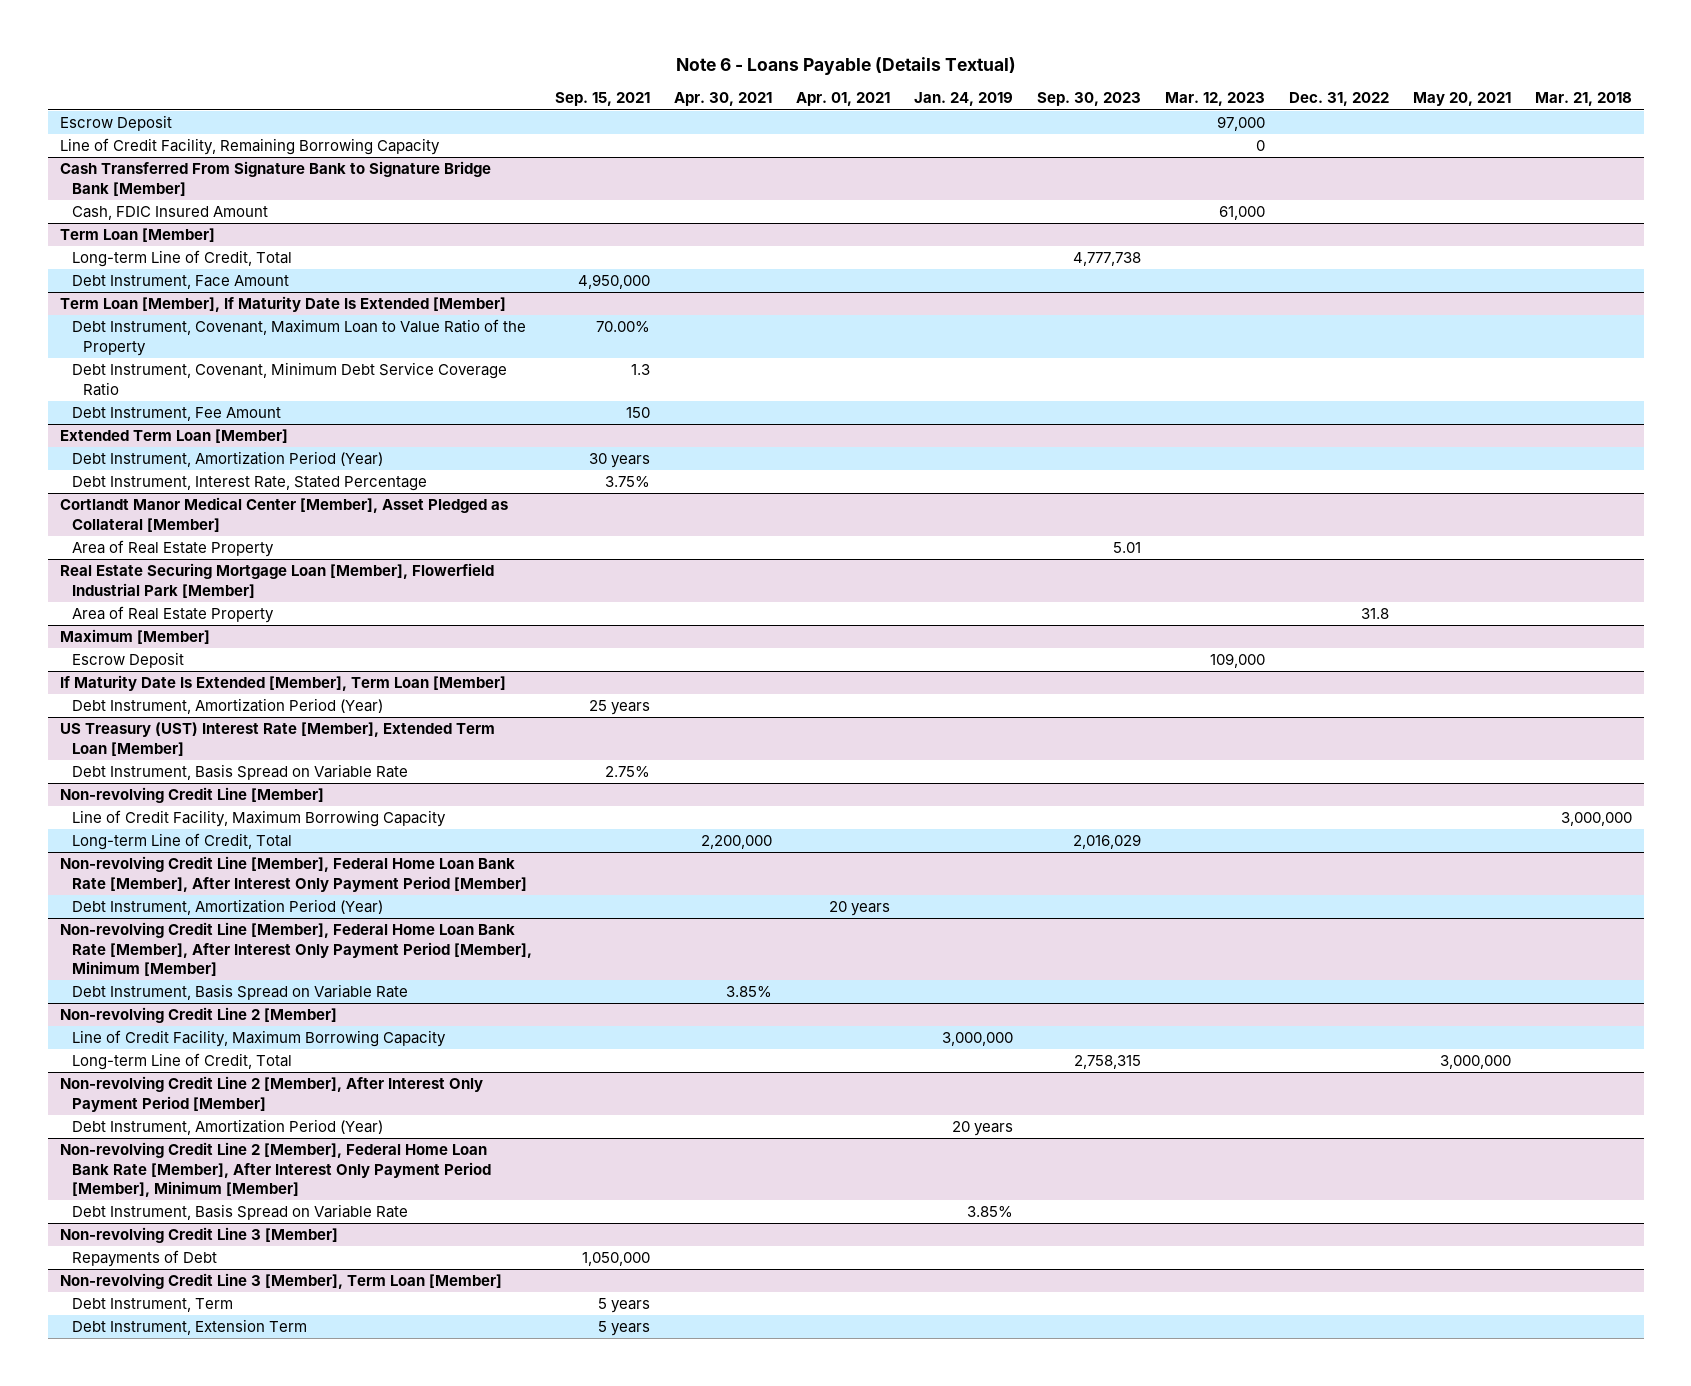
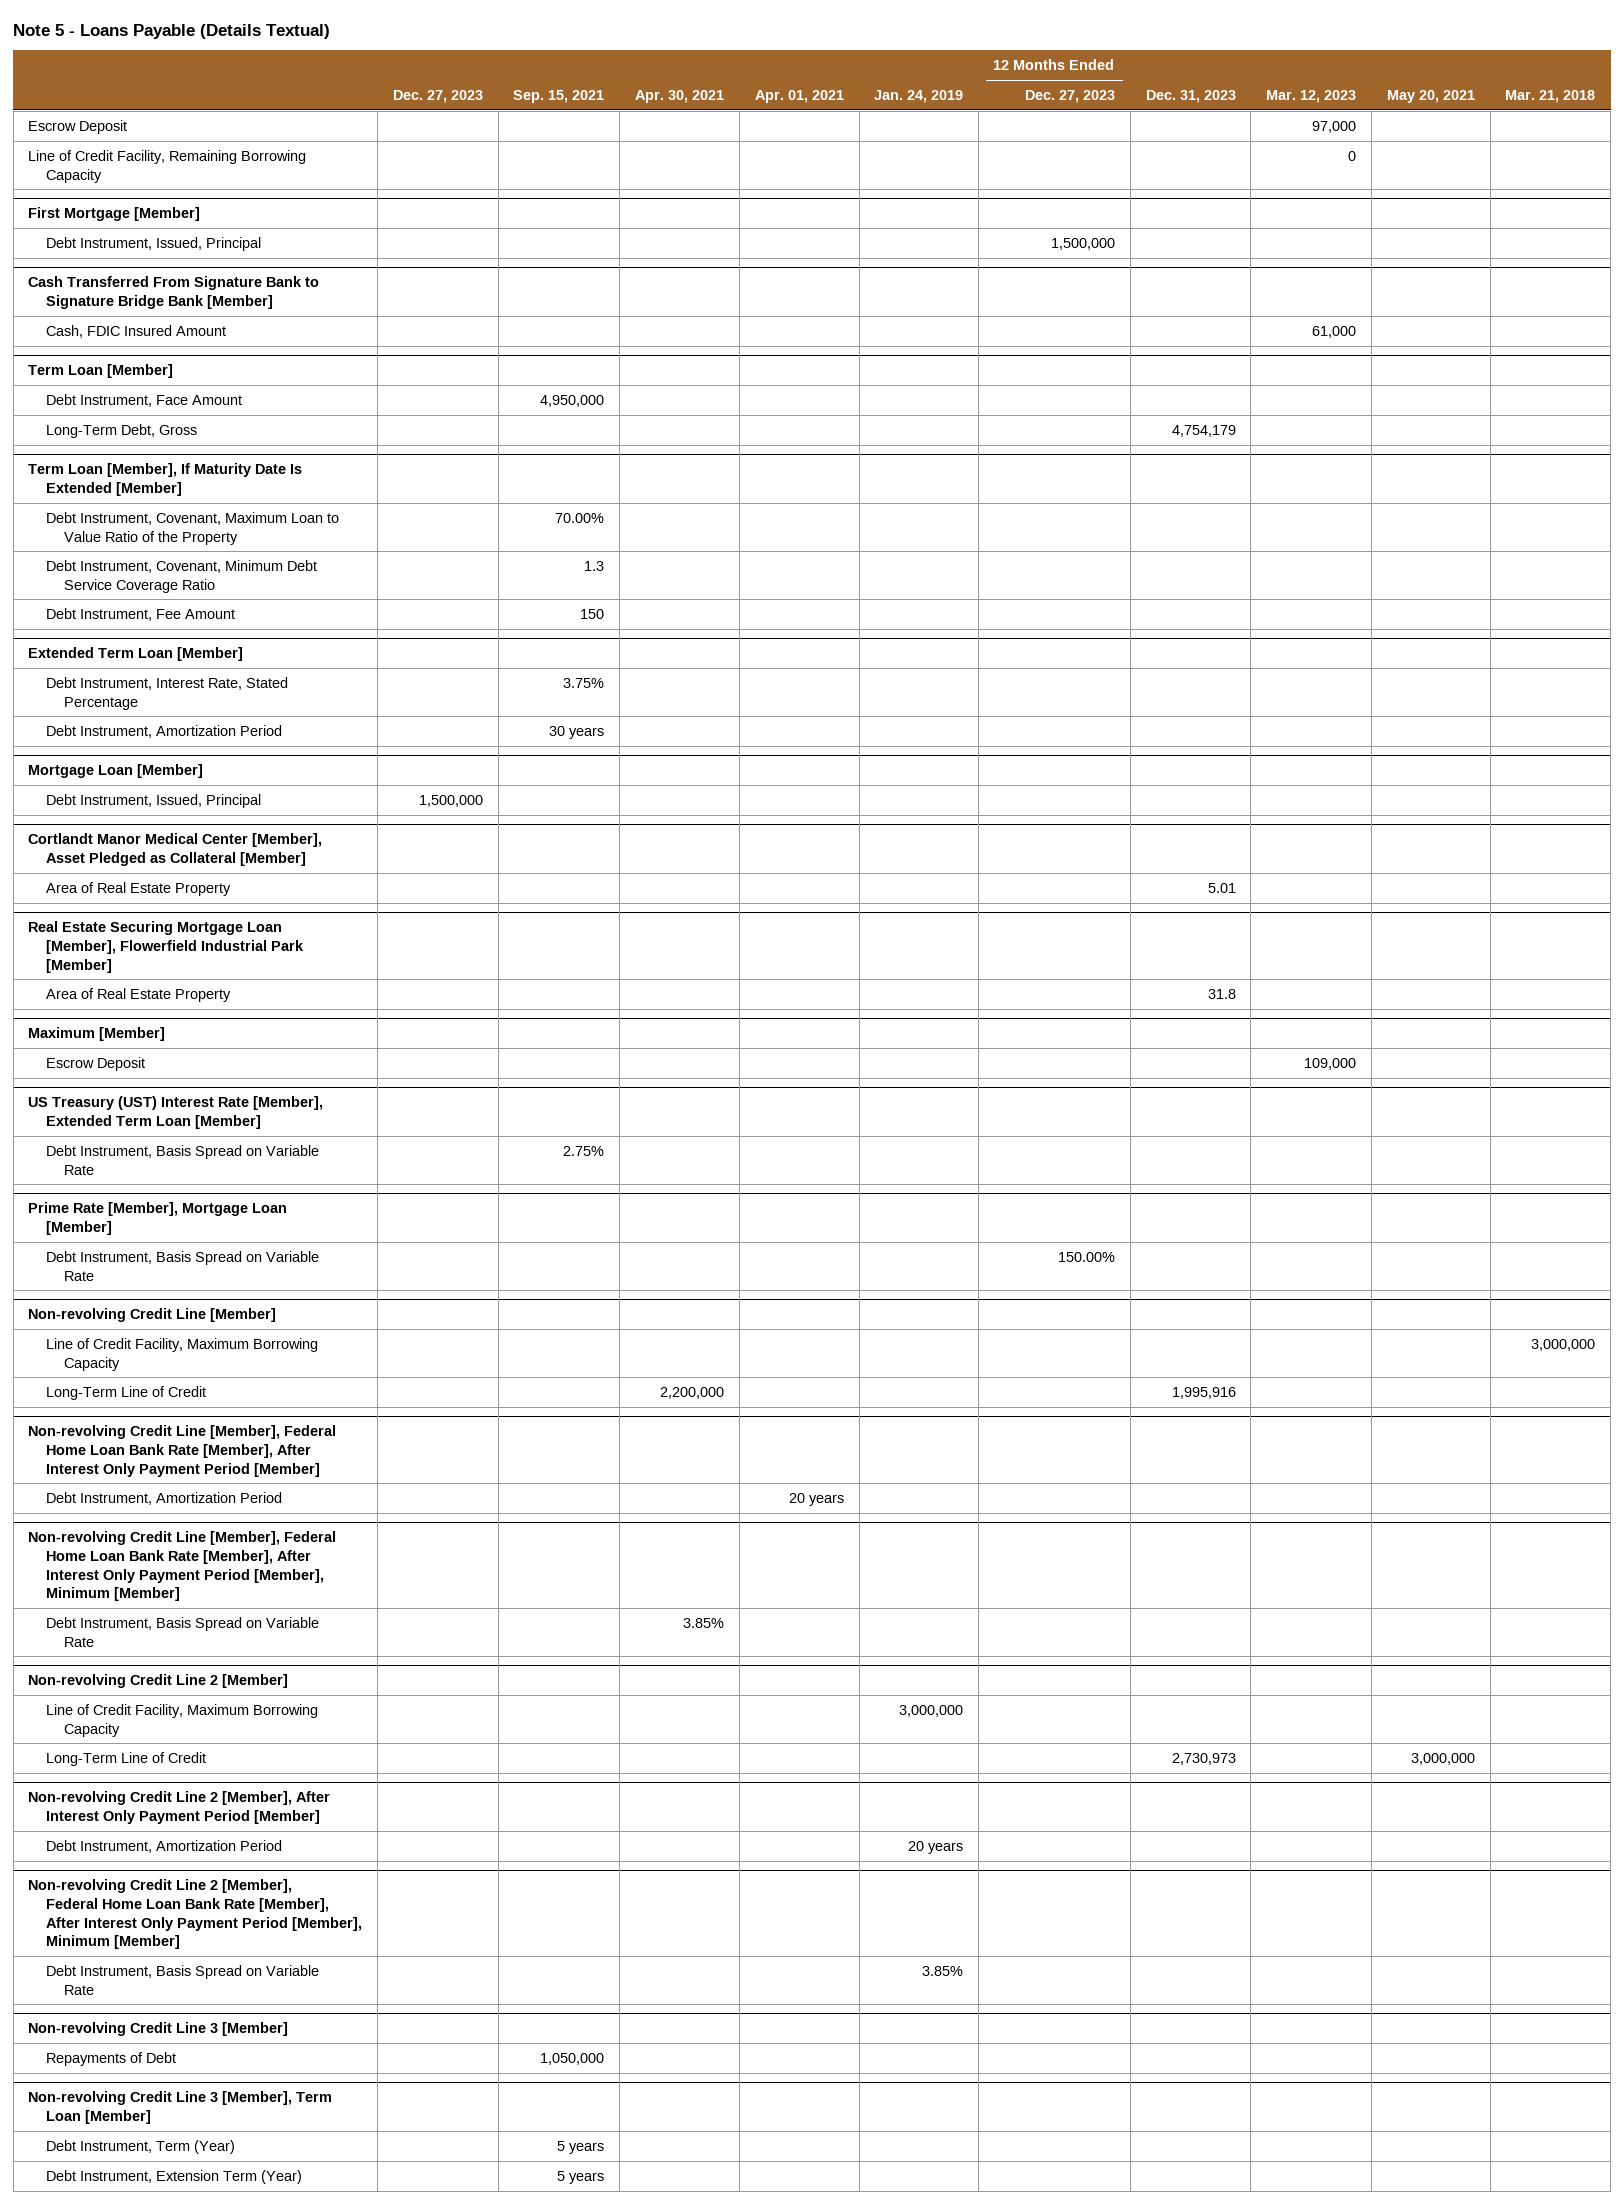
- Note 6 - Loans Payable (Details Textual)
+ Note 5 - Loans Payable (Details Textual)
- | Sep. 15, 2021 | Apr. 30, 2021 | Apr. 01, 2021 | Jan. 24, 2019 | Sep. 30, 2023 | Mar. 12, 2023 | Dec. 31, 2022 | May 20, 2021 | Mar. 21, 2018
+ | Dec. 27, 2023 | Sep. 15, 2021 | Apr. 30, 2021 | Apr. 01, 2021 | Jan. 24, 2019 | 12 Months Ended Dec. 27, 2023 | Dec. 31, 2023 | Mar. 12, 2023 | May 20, 2021 | Mar. 21, 2018
+ First Mortgage [Member]
+ Debt Instrument, Issued, Principal | | | | | | 1,500,000 | | | |
@ Term Loan [Member]
- Long-term Line of Credit, Total | | | | | 4,777,738 | | | |
+ Long-Term Debt, Gross | | | | | | | 4,754,179 | | |
@ Extended Term Loan [Member]
- Debt Instrument, Amortization Period (Year) | 30 years | | | | | | | |
+ Debt Instrument, Amortization Period | | 30 years | | | | | | | |
+ Mortgage Loan [Member]
+ Debt Instrument, Issued, Principal | 1,500,000 | | | | | | | | |
- If Maturity Date Is Extended [Member], Term Loan [Member]
- Debt Instrument, Amortization Period (Year) | 25 years | | | | | | | |
+ Prime Rate [Member], Mortgage Loan [Member]
+ Debt Instrument, Basis Spread on Variable Rate | | | | | | 150.00% | | | |
@ Non-revolving Credit Line [Member]
- Long-term Line of Credit, Total | | 2,200,000 | | | 2,016,029 | | | |
+ Long-Term Line of Credit | | | 2,200,000 | | | | 1,995,916 | | |
@ Non-revolving Credit Line [Member], Federal Home Loan Bank Rate [Member], After Interest Only Payment Period [Member]
- Debt Instrument, Amortization Period (Year) | | | 20 years | | | | | |
+ Debt Instrument, Amortization Period | | | | 20 years | | | | | |
@ Non-revolving Credit Line 2 [Member]
- Long-term Line of Credit, Total | | | | | 2,758,315 | | | 3,000,000 |
+ Long-Term Line of Credit | | | | | | | 2,730,973 | | 3,000,000 |
@ Non-revolving Credit Line 2 [Member], After Interest Only Payment Period [Member]
- Debt Instrument, Amortization Period (Year) | | | | 20 years | | | | |
+ Debt Instrument, Amortization Period | | | | | 20 years | | | | |
@ Non-revolving Credit Line 3 [Member], Term Loan [Member]
- Debt Instrument, Term | 5 years | | | | | | | |
- Debt Instrument, Extension Term | 5 years | | | | | | | |
+ Debt Instrument, Term (Year) | | 5 years | | | | | | | |
+ Debt Instrument, Extension Term (Year) | | 5 years | | | | | | | |

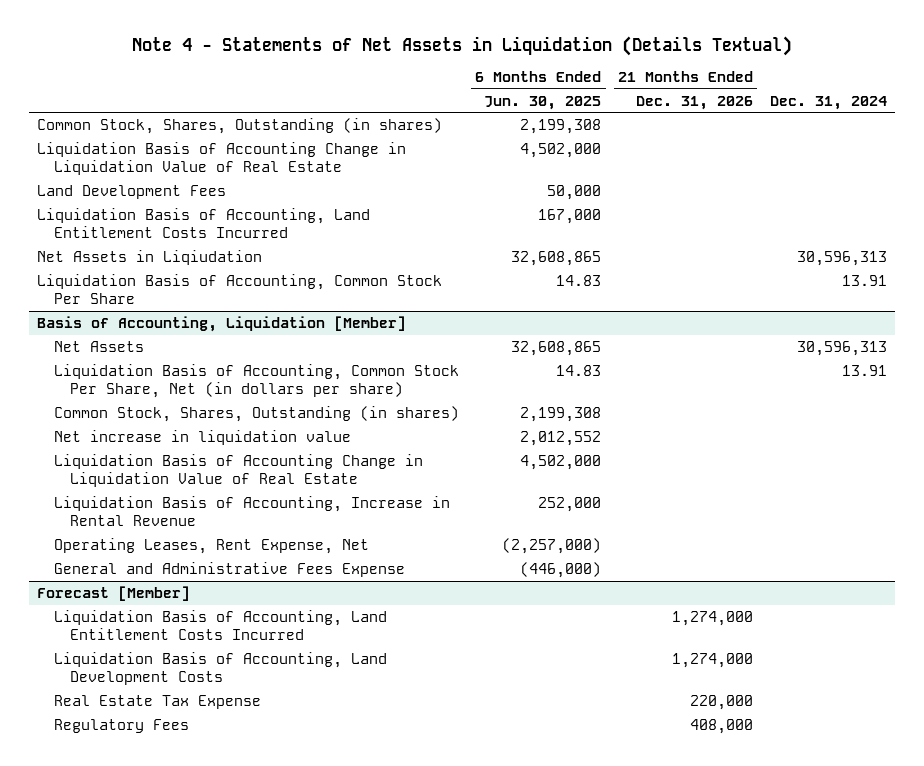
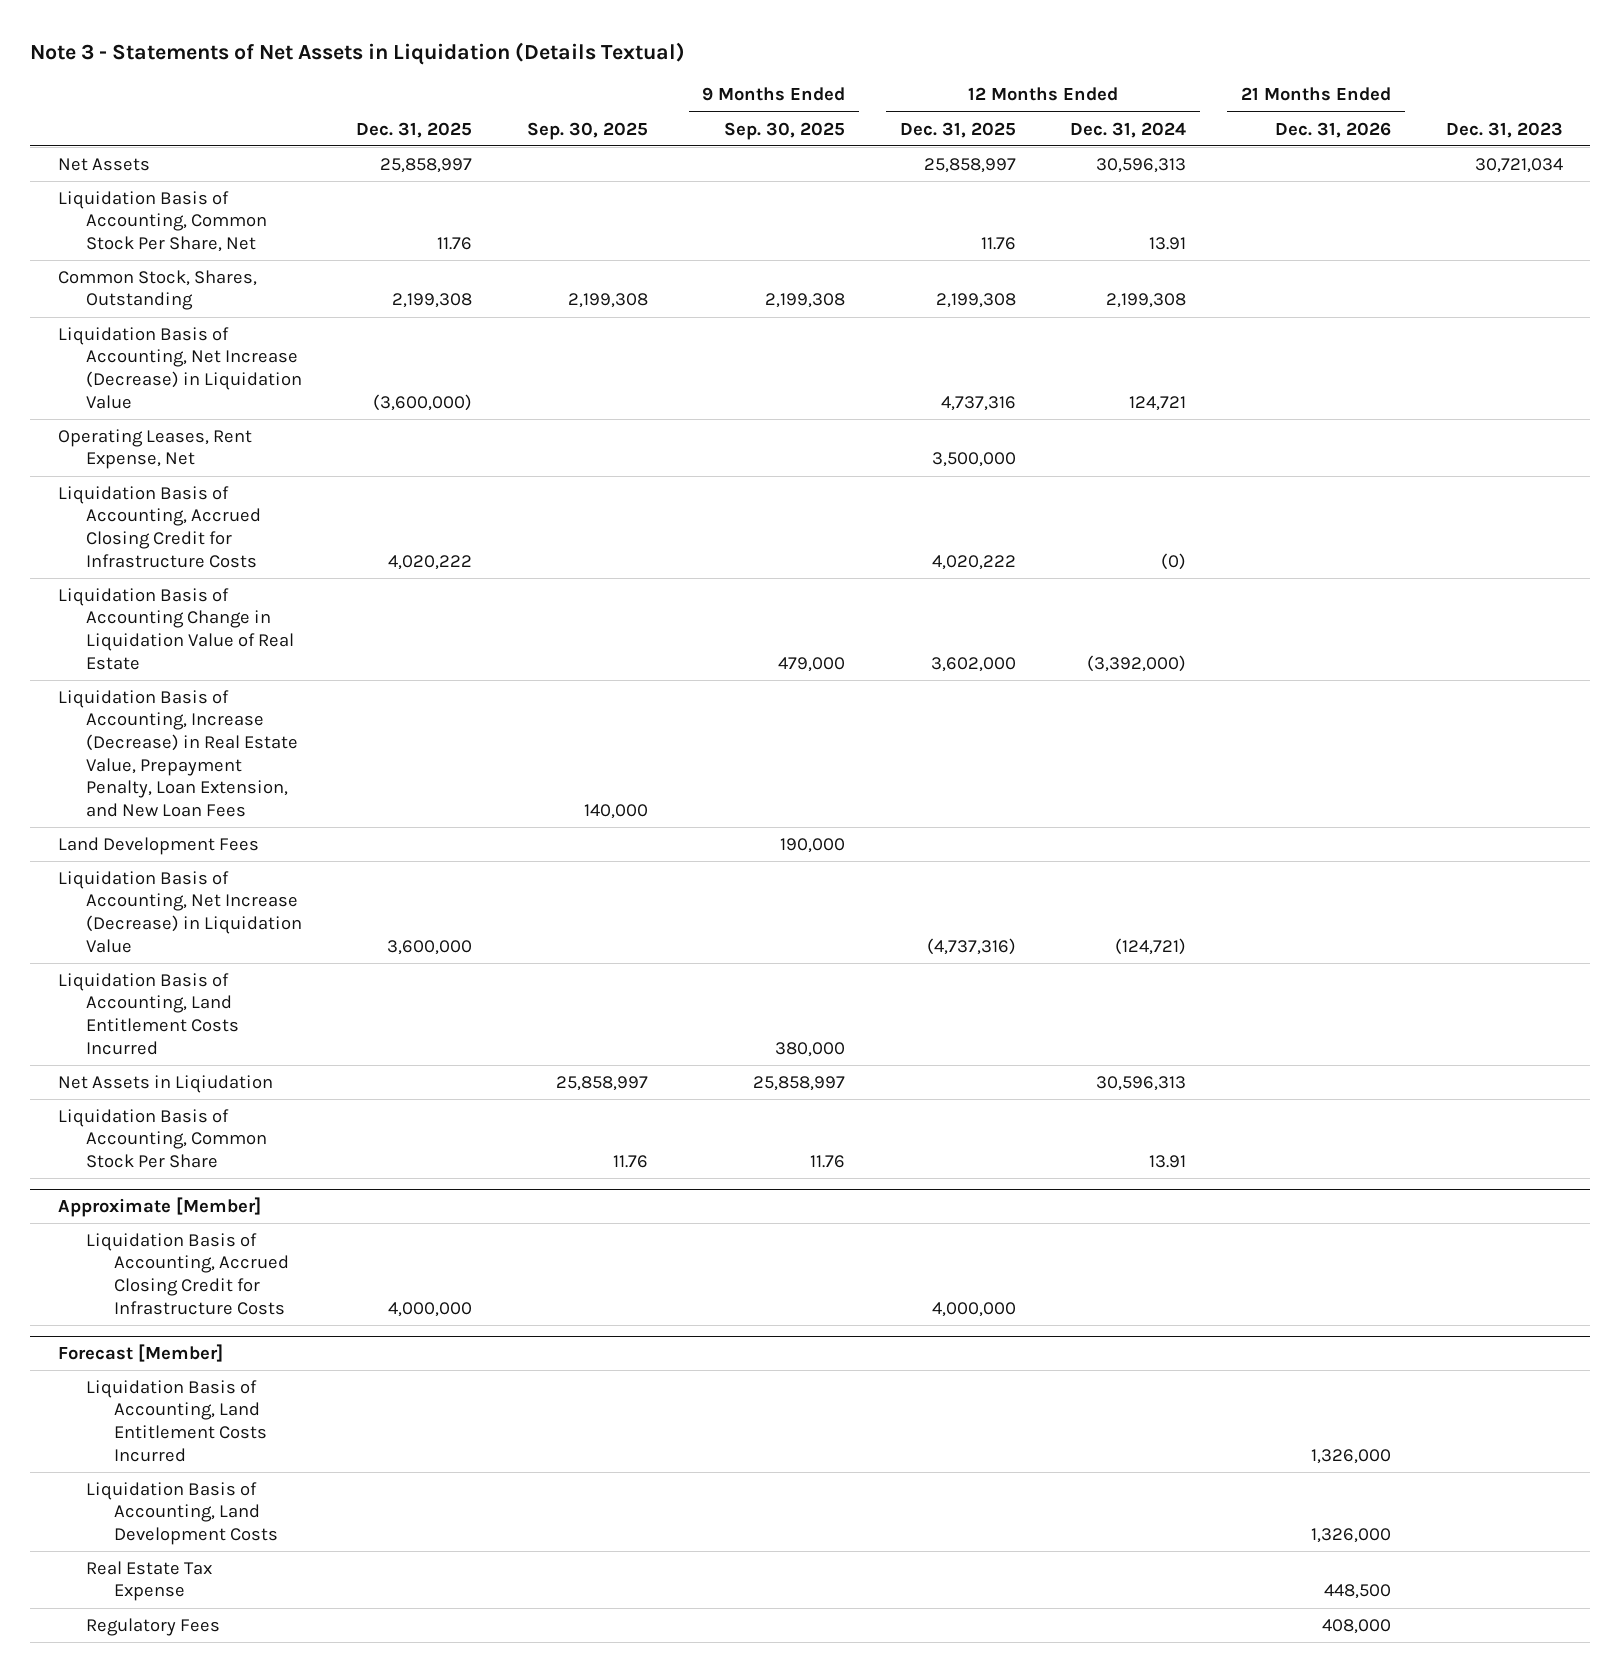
- Note 4 - Statements of Net Assets in Liquidation (Details Textual)
+ Note 3 - Statements of Net Assets in Liquidation (Details Textual)
- | 6 Months Ended Jun. 30, 2025 | 21 Months Ended Dec. 31, 2026 | Dec. 31, 2024
+ | Dec. 31, 2025 | Sep. 30, 2025 | 9 Months Ended Sep. 30, 2025 | 12 Months Ended Dec. 31, 2025 | 12 Months Ended Dec. 31, 2024 | 21 Months Ended Dec. 31, 2026 | Dec. 31, 2023
- Common Stock, Shares, Outstanding (in shares) | 2,199,308 | |
+ Net Assets | 25,858,997 | | | 25,858,997 | 30,596,313 | | 30,721,034
+ Liquidation Basis of Accounting, Common Stock Per Share, Net | 11.76 | | | 11.76 | 13.91 | |
+ Common Stock, Shares, Outstanding | 2,199,308 | 2,199,308 | 2,199,308 | 2,199,308 | 2,199,308 | |
+ Liquidation Basis of Accounting, Net Increase (Decrease) in Liquidation Value | (3,600,000) | | | 4,737,316 | 124,721 | |
+ Operating Leases, Rent Expense, Net | | | | 3,500,000 | | |
+ Liquidation Basis of Accounting, Accrued Closing Credit for Infrastructure Costs | 4,020,222 | | | 4,020,222 | (0) | |
+ Liquidation Basis of Accounting, Increase (Decrease) in Real Estate Value, Prepayment Penalty, Loan Extension, and New Loan Fees | | 140,000 | | | | |
+ Liquidation Basis of Accounting, Net Increase (Decrease) in Liquidation Value | 3,600,000 | | | (4,737,316) | (124,721) | |
- Basis of Accounting, Liquidation [Member]
- Net Assets | 32,608,865 | | 30,596,313
- Liquidation Basis of Accounting, Common Stock Per Share, Net (in dollars per share) | 14.83 | | 13.91
- Common Stock, Shares, Outstanding (in shares) | 2,199,308 | |
- Net increase in liquidation value | 2,012,552 | |
- Liquidation Basis of Accounting Change in Liquidation Value of Real Estate | 4,502,000 | |
- Liquidation Basis of Accounting, Increase in Rental Revenue | 252,000 | |
- Operating Leases, Rent Expense, Net | (2,257,000) | |
- General and Administrative Fees Expense | (446,000) | |
+ Approximate [Member]
+ Liquidation Basis of Accounting, Accrued Closing Credit for Infrastructure Costs | 4,000,000 | | | 4,000,000 | | |
@ Forecast [Member]
- Liquidation Basis of Accounting, Land Entitlement Costs Incurred | | 1,274,000 |
- Liquidation Basis of Accounting, Land Development Costs | | 1,274,000 |
- Real Estate Tax Expense | | 220,000 |
+ Liquidation Basis of Accounting, Land Entitlement Costs Incurred | | | | | | 1,326,000 |
+ Liquidation Basis of Accounting, Land Development Costs | | | | | | 1,326,000 |
+ Real Estate Tax Expense | | | | | | 448,500 |

